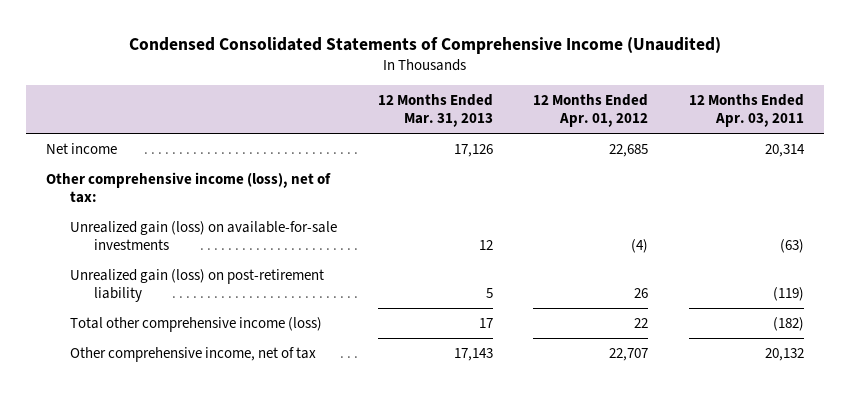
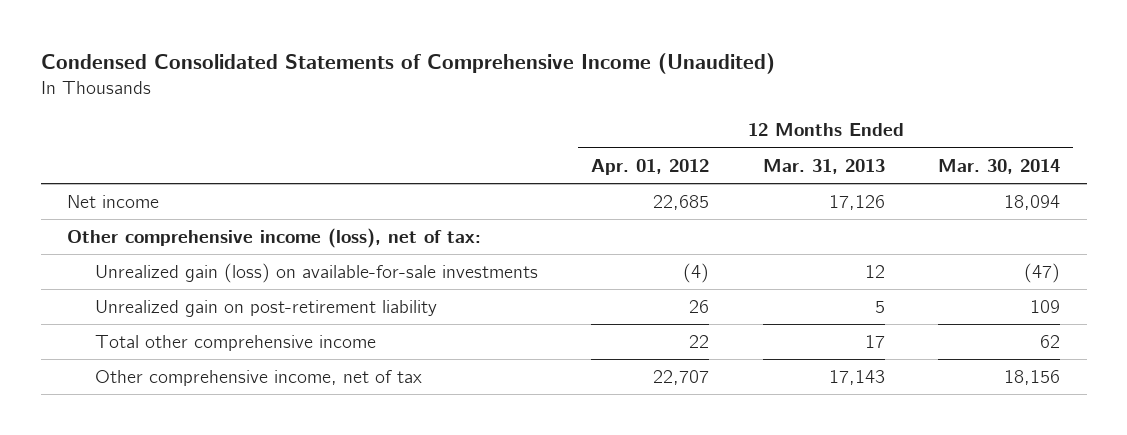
- | 12 Months Ended Mar. 31, 2013 | 12 Months Ended Apr. 01, 2012 | 12 Months Ended Apr. 03, 2011
+ | 12 Months Ended Apr. 01, 2012 | 12 Months Ended Mar. 31, 2013 | 12 Months Ended Mar. 30, 2014
- Unrealized gain (loss) on post-retirement liability | 5 | 26 | (119)
- Total other comprehensive income (loss) | 17 | 22 | (182)
+ Unrealized gain on post-retirement liability | 26 | 5 | 109
+ Total other comprehensive income | 22 | 17 | 62

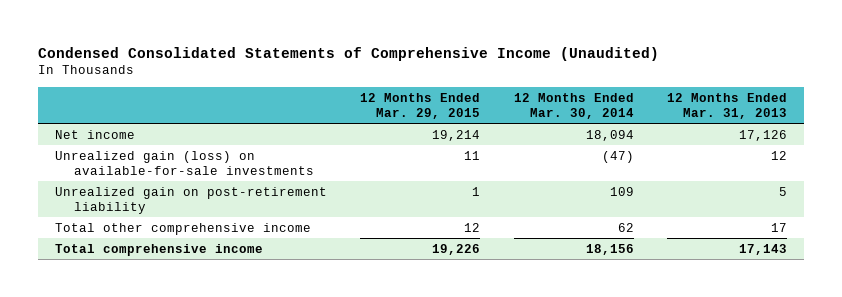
- | 12 Months Ended Apr. 01, 2012 | 12 Months Ended Mar. 31, 2013 | 12 Months Ended Mar. 30, 2014
+ | 12 Months Ended Mar. 29, 2015 | 12 Months Ended Mar. 30, 2014 | 12 Months Ended Mar. 31, 2013
- Other comprehensive income (loss), net of tax:
- Other comprehensive income, net of tax | 22,707 | 17,143 | 18,156
+ Total comprehensive income | 19,226 | 18,156 | 17,143

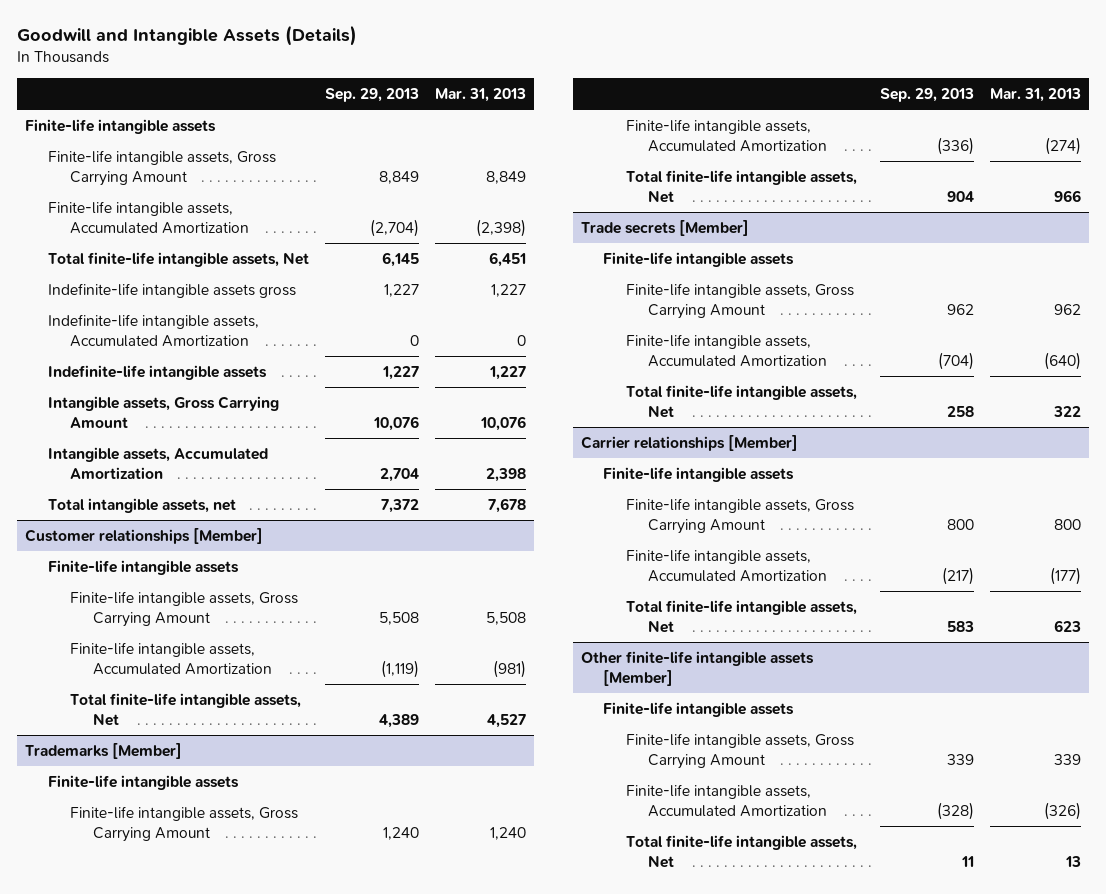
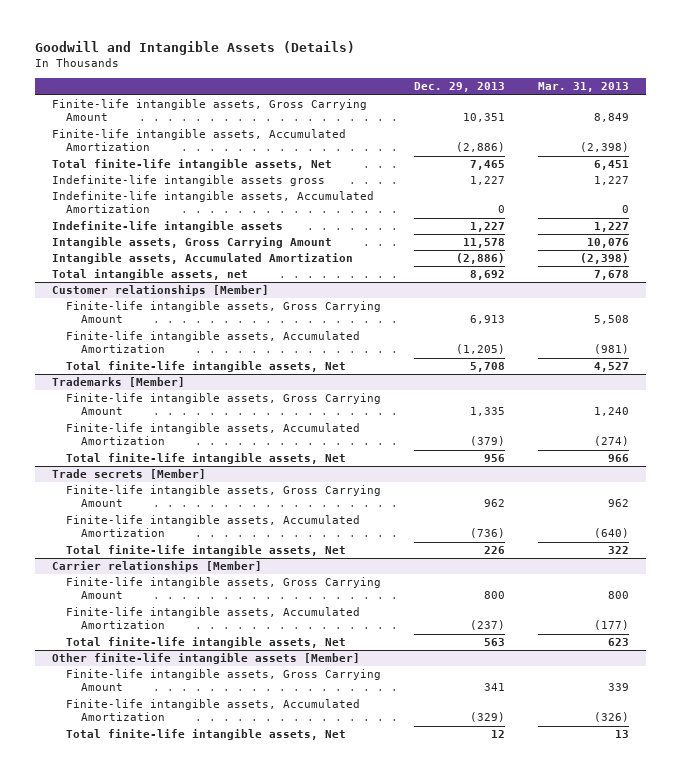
- | Sep. 29, 2013 | Mar. 31, 2013
+ | Dec. 29, 2013 | Mar. 31, 2013
- Finite-life intangible assets
- Intangible assets, Accumulated Amortization | 2,704 | 2,398
+ Intangible assets, Accumulated Amortization | (2,886) | (2,398)
@ Customer relationships [Member]
- Finite-life intangible assets
@ Trademarks [Member]
- Finite-life intangible assets
@ Trade secrets [Member]
- Finite-life intangible assets
@ Carrier relationships [Member]
- Finite-life intangible assets
@ Other finite-life intangible assets [Member]
- Finite-life intangible assets

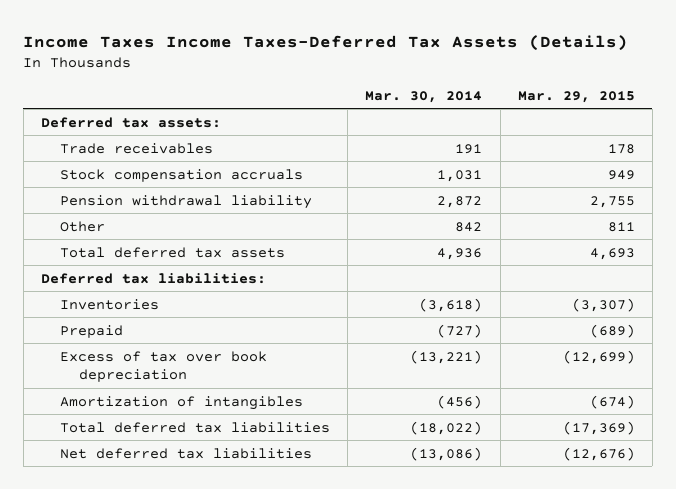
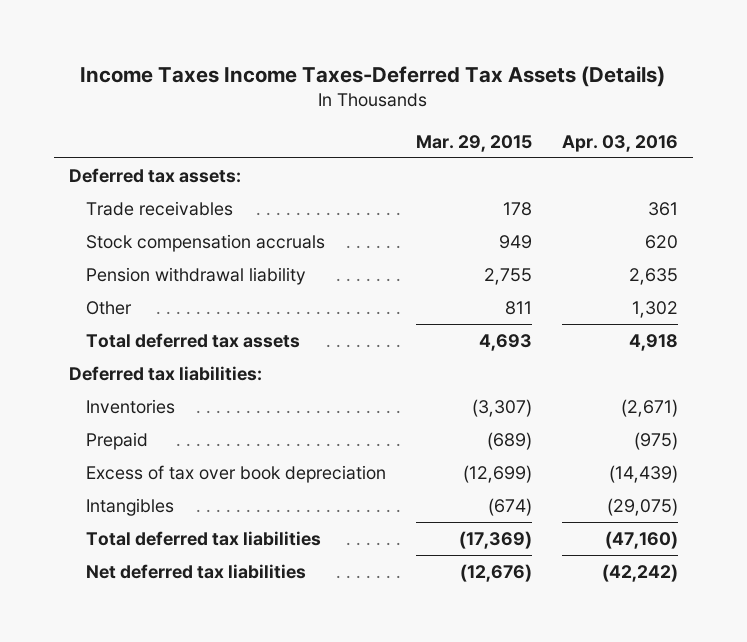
- | Mar. 30, 2014 | Mar. 29, 2015
+ | Mar. 29, 2015 | Apr. 03, 2016
- Amortization of intangibles | (456) | (674)
+ Intangibles | (674) | (29,075)

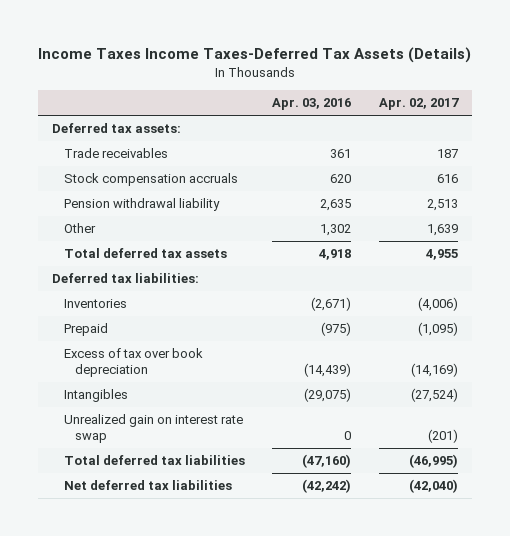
- | Mar. 29, 2015 | Apr. 03, 2016
+ | Apr. 03, 2016 | Apr. 02, 2017
+ Unrealized gain on interest rate swap | 0 | (201)

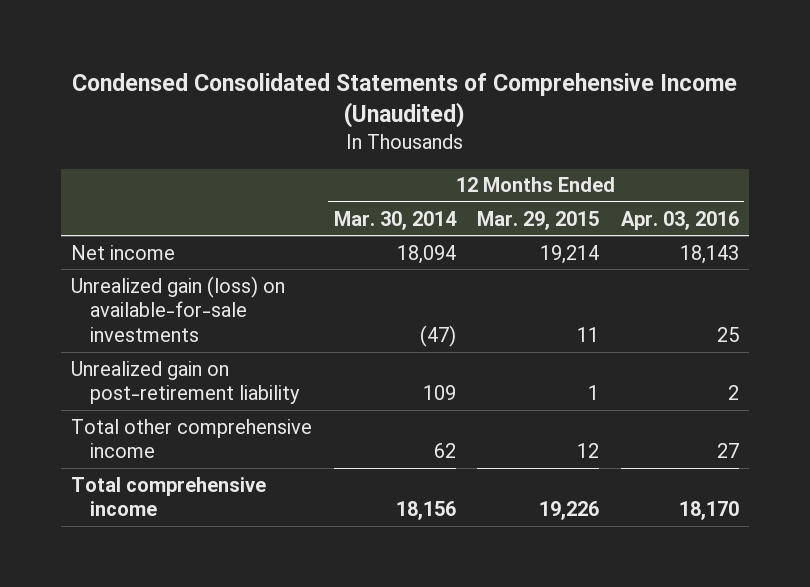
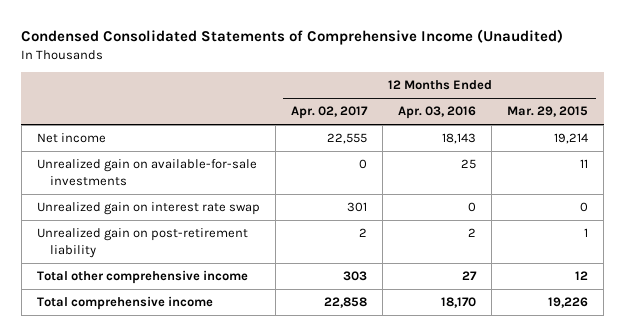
- | 12 Months Ended Mar. 30, 2014 | 12 Months Ended Mar. 29, 2015 | 12 Months Ended Apr. 03, 2016
+ | 12 Months Ended Apr. 02, 2017 | 12 Months Ended Apr. 03, 2016 | 12 Months Ended Mar. 29, 2015
- Unrealized gain (loss) on available-for-sale investments | (47) | 11 | 25
+ Unrealized gain on available-for-sale investments | 0 | 25 | 11
+ Unrealized gain on interest rate swap | 301 | 0 | 0

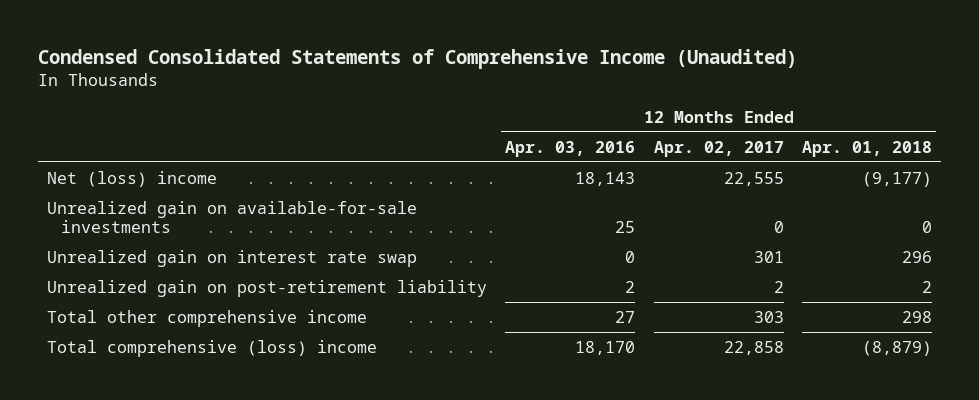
- | 12 Months Ended Apr. 02, 2017 | 12 Months Ended Apr. 03, 2016 | 12 Months Ended Mar. 29, 2015
+ | 12 Months Ended Apr. 03, 2016 | 12 Months Ended Apr. 02, 2017 | 12 Months Ended Apr. 01, 2018
- Net income | 22,555 | 18,143 | 19,214
+ Net (loss) income | 18,143 | 22,555 | (9,177)
- Total comprehensive income | 22,858 | 18,170 | 19,226
+ Total comprehensive (loss) income | 18,170 | 22,858 | (8,879)

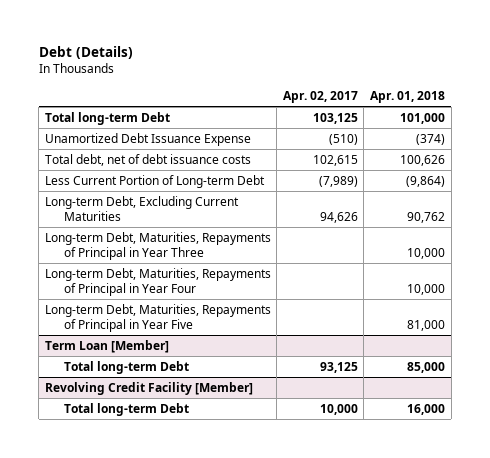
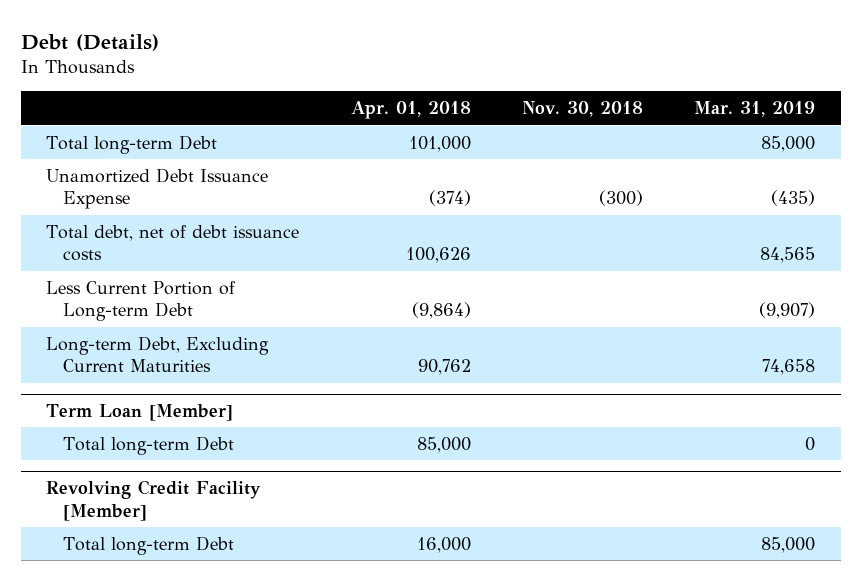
- | Apr. 02, 2017 | Apr. 01, 2018
+ | Apr. 01, 2018 | Nov. 30, 2018 | Mar. 31, 2019
- Long-term Debt, Maturities, Repayments of Principal in Year Three | | 10,000
- Long-term Debt, Maturities, Repayments of Principal in Year Four | | 10,000
- Long-term Debt, Maturities, Repayments of Principal in Year Five | | 81,000

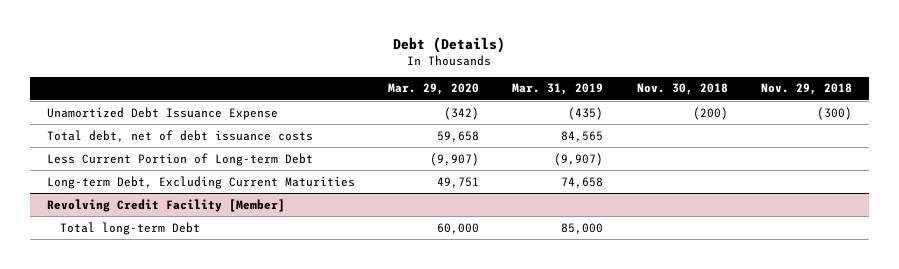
- | Apr. 01, 2018 | Nov. 30, 2018 | Mar. 31, 2019
+ | Mar. 29, 2020 | Mar. 31, 2019 | Nov. 30, 2018 | Nov. 29, 2018
- Total long-term Debt | 101,000 | | 85,000
- Unamortized Debt Issuance Expense | (374) | (300) | (435)
+ Unamortized Debt Issuance Expense | (342) | (435) | (200) | (300)
- Term Loan [Member]
- Total long-term Debt | 85,000 | | 0

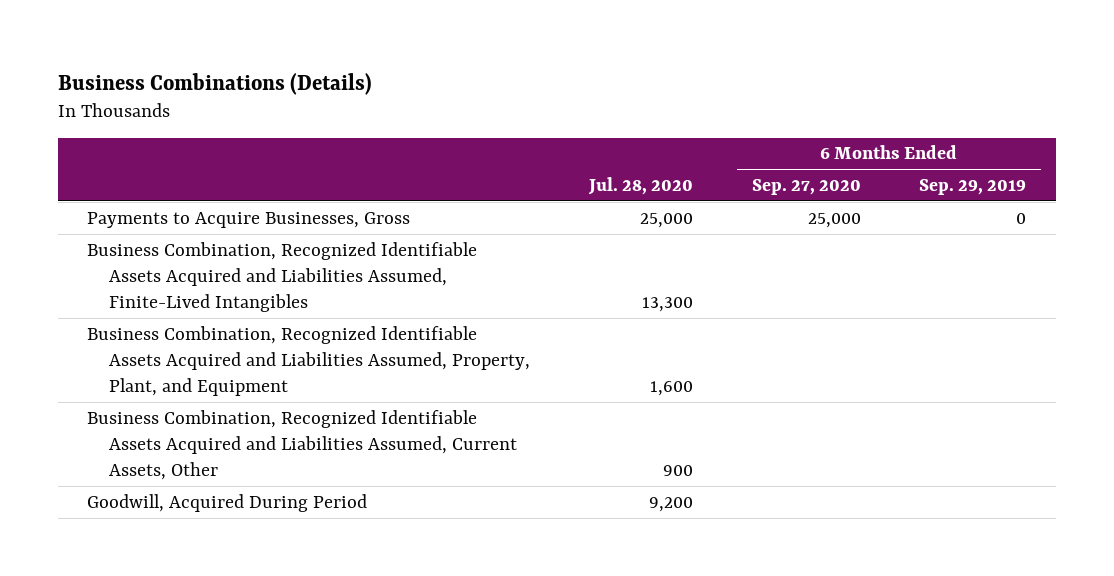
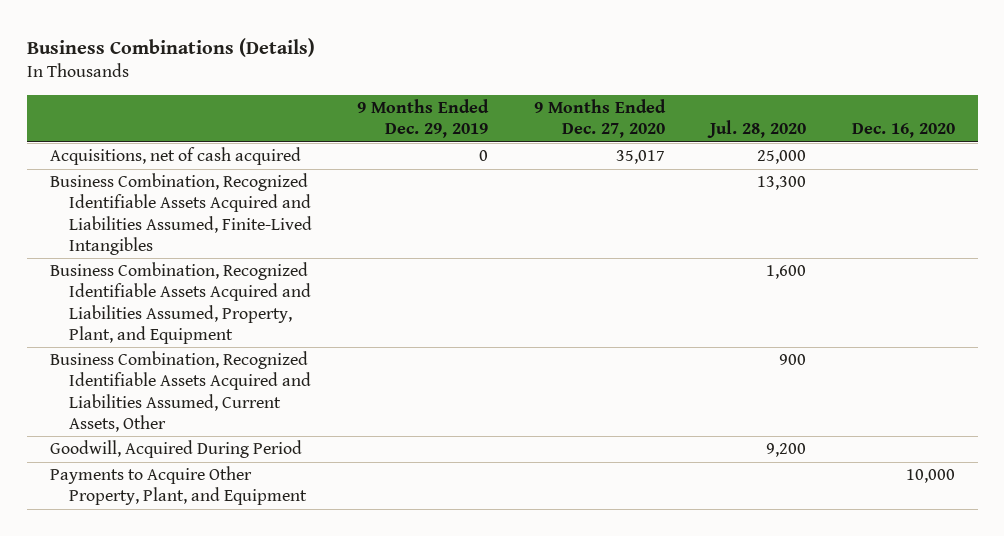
- | Jul. 28, 2020 | 6 Months Ended Sep. 27, 2020 | 6 Months Ended Sep. 29, 2019
+ | 9 Months Ended Dec. 29, 2019 | 9 Months Ended Dec. 27, 2020 | Jul. 28, 2020 | Dec. 16, 2020
- Payments to Acquire Businesses, Gross | 25,000 | 25,000 | 0
+ Acquisitions, net of cash acquired | 0 | 35,017 | 25,000 |
+ Payments to Acquire Other Property, Plant, and Equipment | | | | 10,000

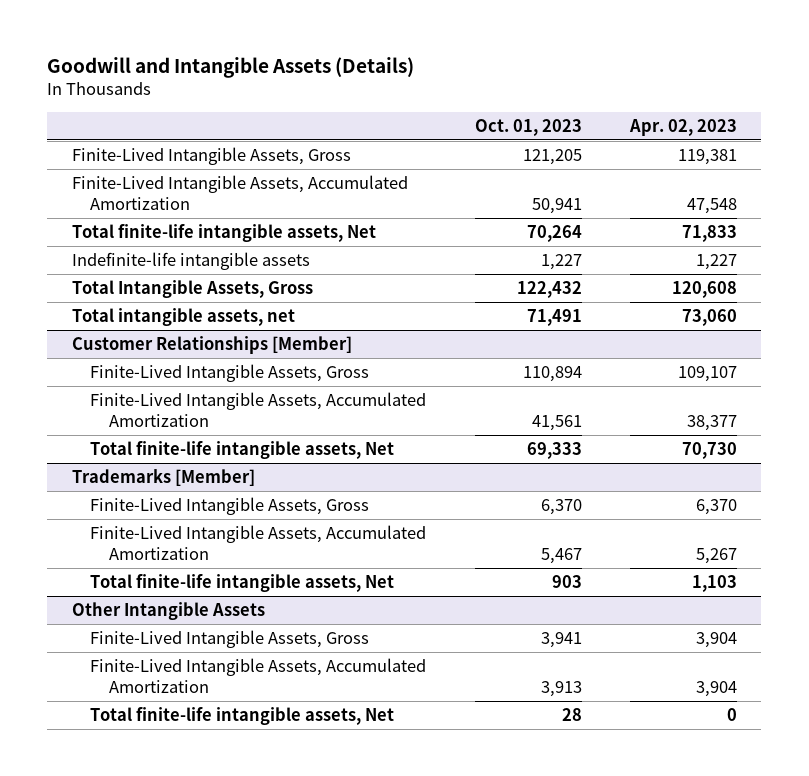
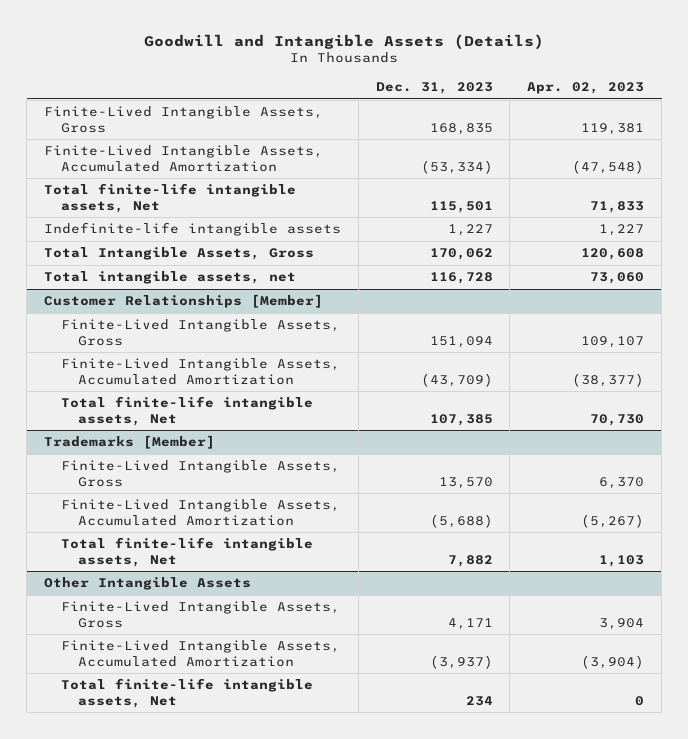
- | Oct. 01, 2023 | Apr. 02, 2023
+ | Dec. 31, 2023 | Apr. 02, 2023
- Finite-Lived Intangible Assets, Accumulated Amortization | 50,941 | 47,548
+ Finite-Lived Intangible Assets, Accumulated Amortization | (53,334) | (47,548)
@ Customer Relationships [Member]
- Finite-Lived Intangible Assets, Accumulated Amortization | 41,561 | 38,377
+ Finite-Lived Intangible Assets, Accumulated Amortization | (43,709) | (38,377)
@ Trademarks [Member]
- Finite-Lived Intangible Assets, Accumulated Amortization | 5,467 | 5,267
+ Finite-Lived Intangible Assets, Accumulated Amortization | (5,688) | (5,267)
@ Other Intangible Assets
- Finite-Lived Intangible Assets, Accumulated Amortization | 3,913 | 3,904
+ Finite-Lived Intangible Assets, Accumulated Amortization | (3,937) | (3,904)

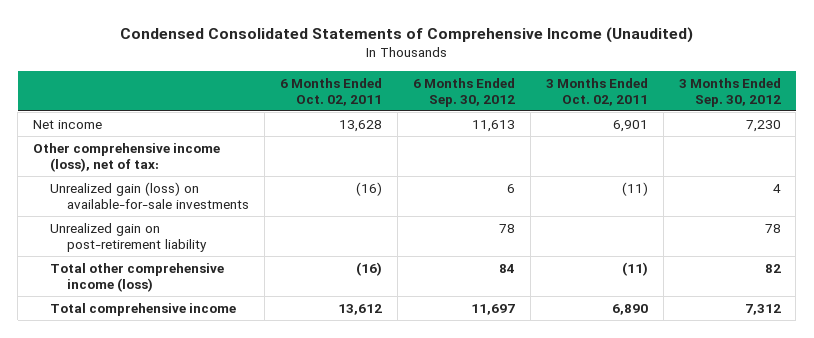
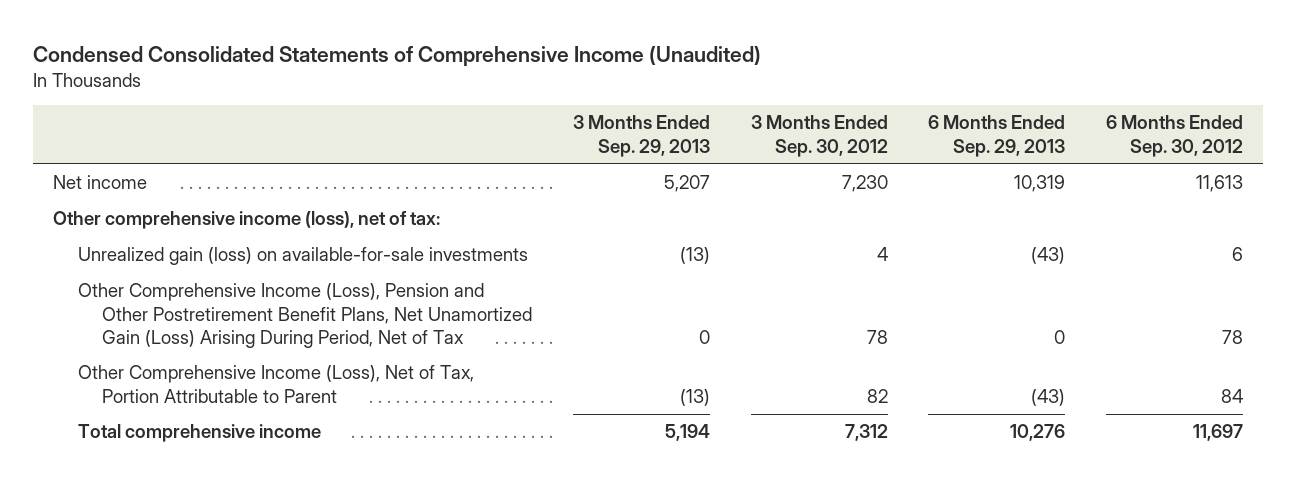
- | 6 Months Ended Oct. 02, 2011 | 6 Months Ended Sep. 30, 2012 | 3 Months Ended Oct. 02, 2011 | 3 Months Ended Sep. 30, 2012
+ | 3 Months Ended Sep. 29, 2013 | 3 Months Ended Sep. 30, 2012 | 6 Months Ended Sep. 29, 2013 | 6 Months Ended Sep. 30, 2012
- Unrealized gain on post-retirement liability | | 78 | | 78
- Total other comprehensive income (loss) | (16) | 84 | (11) | 82
+ Other Comprehensive Income (Loss), Pension and Other Postretirement Benefit Plans, Net Unamortized Gain (Loss) Arising During Period, Net of Tax | 0 | 78 | 0 | 78
+ Other Comprehensive Income (Loss), Net of Tax, Portion Attributable to Parent | (13) | 82 | (43) | 84

